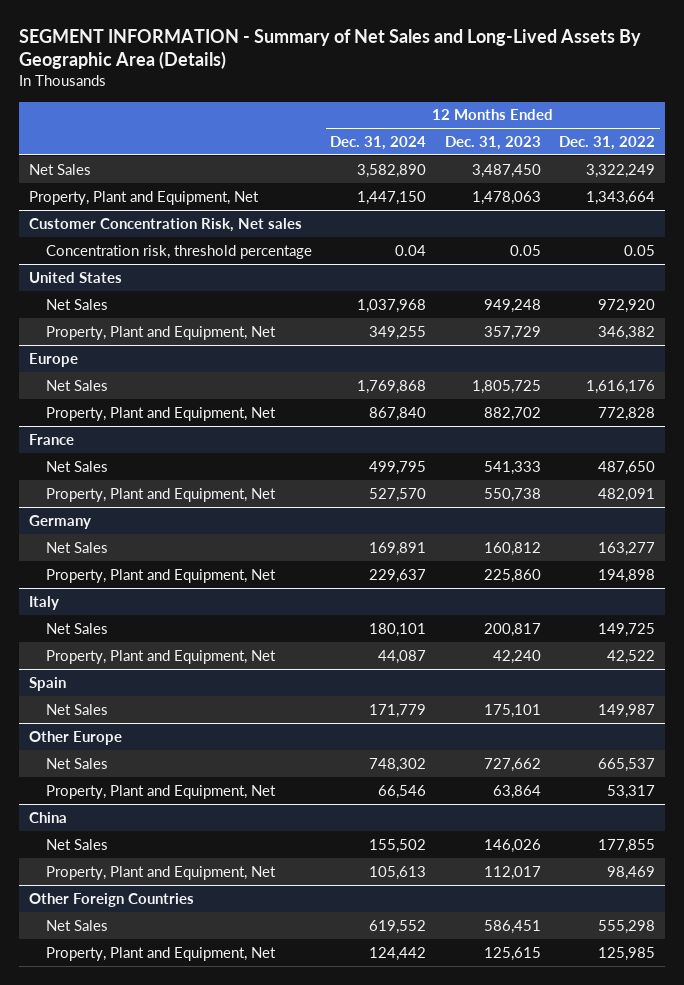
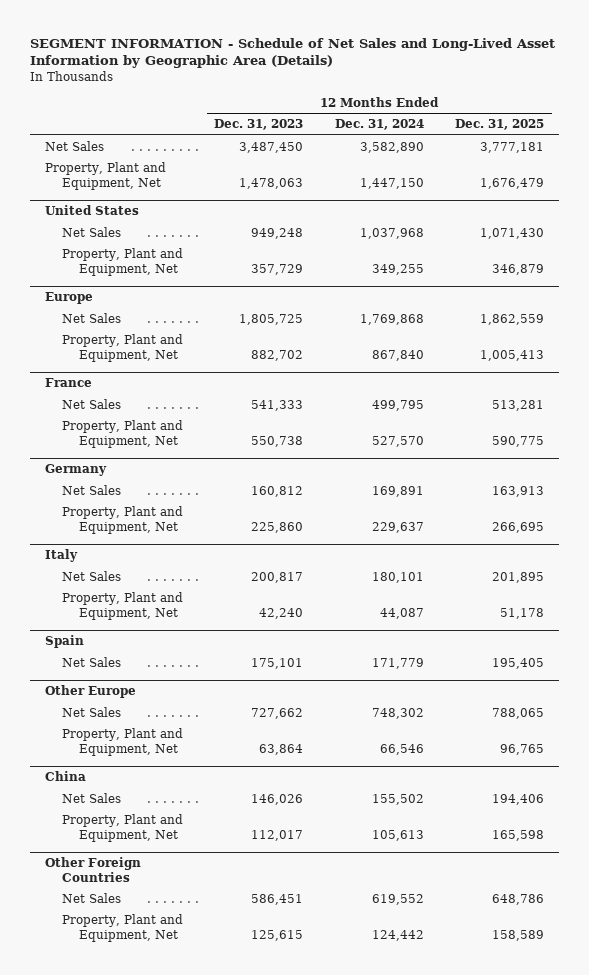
- SEGMENT INFORMATION - Summary of Net Sales and Long-Lived Assets By Geographic Area (Details)
+ SEGMENT INFORMATION - Schedule of Net Sales and Long-Lived Asset Information by Geographic Area (Details)
- | 12 Months Ended Dec. 31, 2024 | 12 Months Ended Dec. 31, 2023 | 12 Months Ended Dec. 31, 2022
+ | 12 Months Ended Dec. 31, 2023 | 12 Months Ended Dec. 31, 2024 | 12 Months Ended Dec. 31, 2025
- Customer Concentration Risk, Net sales
- Concentration risk, threshold percentage | 0.04 | 0.05 | 0.05

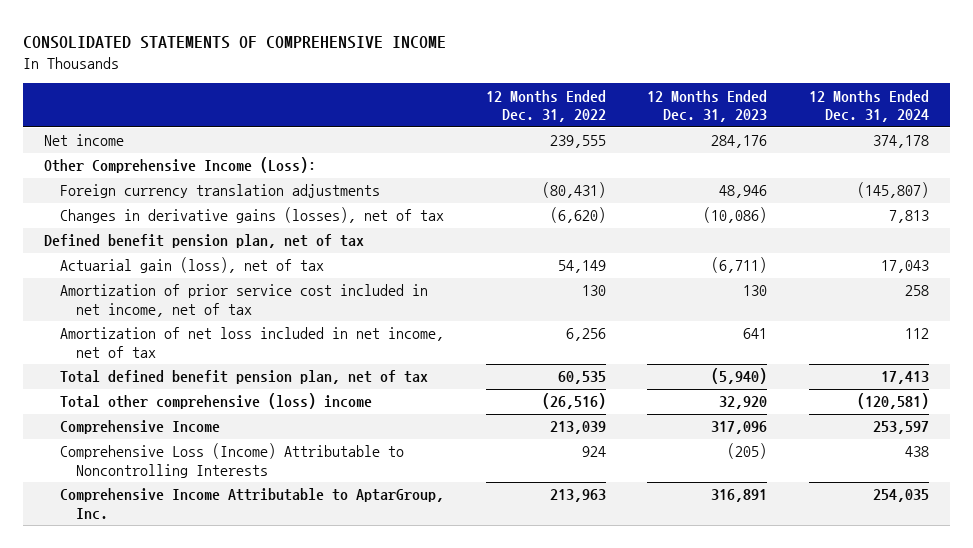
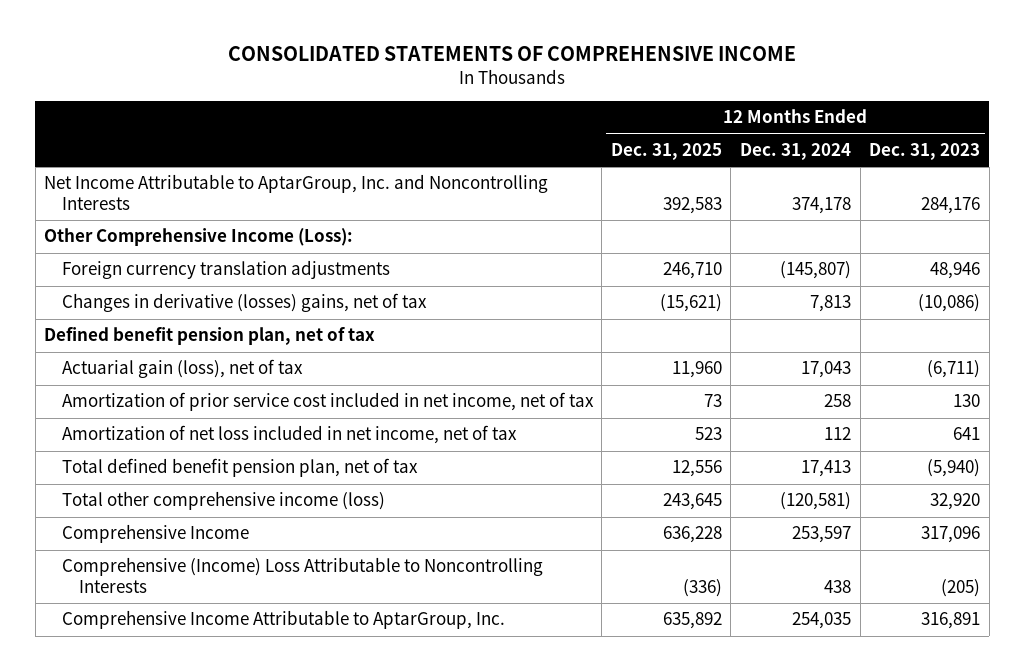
- | 12 Months Ended Dec. 31, 2022 | 12 Months Ended Dec. 31, 2023 | 12 Months Ended Dec. 31, 2024
+ | 12 Months Ended Dec. 31, 2025 | 12 Months Ended Dec. 31, 2024 | 12 Months Ended Dec. 31, 2023
- Net income | 239,555 | 284,176 | 374,178
+ Net Income Attributable to AptarGroup, Inc. and Noncontrolling Interests | 392,583 | 374,178 | 284,176
- Changes in derivative gains (losses), net of tax | (6,620) | (10,086) | 7,813
+ Changes in derivative (losses) gains, net of tax | (15,621) | 7,813 | (10,086)
- Total other comprehensive (loss) income | (26,516) | 32,920 | (120,581)
+ Total other comprehensive income (loss) | 243,645 | (120,581) | 32,920
- Comprehensive Loss (Income) Attributable to Noncontrolling Interests | 924 | (205) | 438
+ Comprehensive (Income) Loss Attributable to Noncontrolling Interests | (336) | 438 | (205)

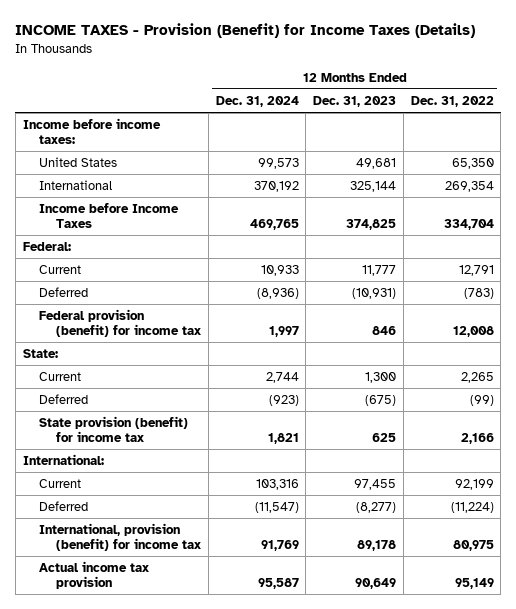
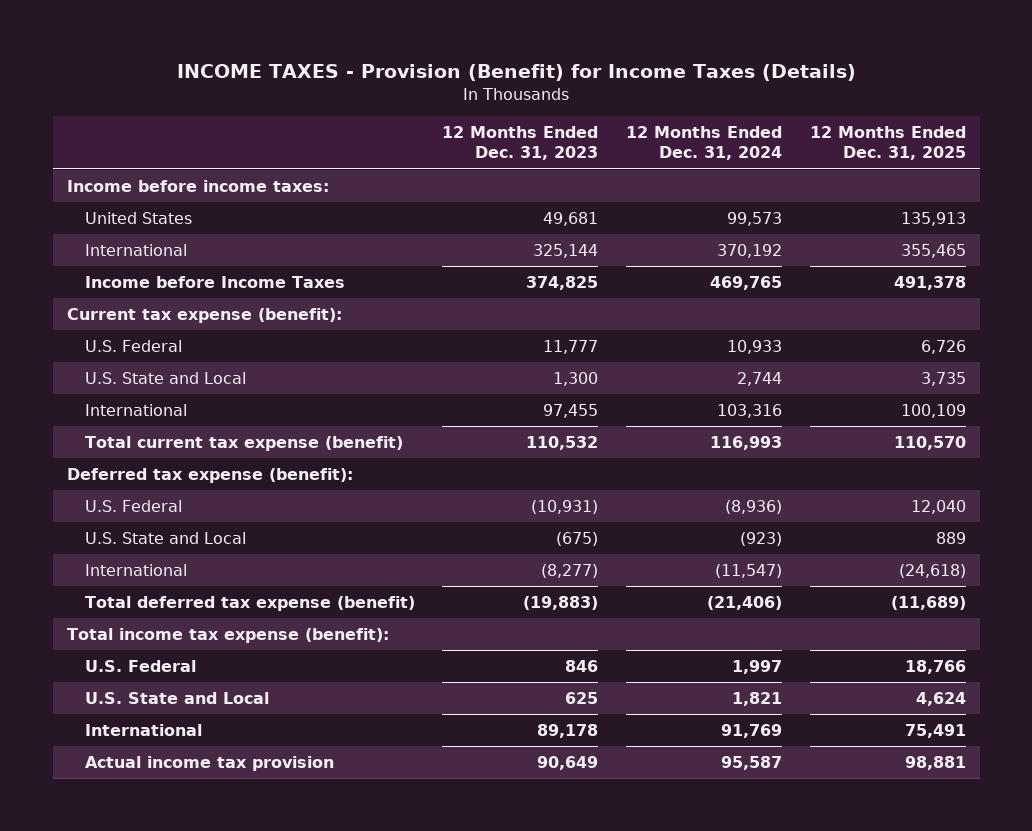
- | 12 Months Ended Dec. 31, 2024 | 12 Months Ended Dec. 31, 2023 | 12 Months Ended Dec. 31, 2022
+ | 12 Months Ended Dec. 31, 2023 | 12 Months Ended Dec. 31, 2024 | 12 Months Ended Dec. 31, 2025
- Federal:
- Current | 10,933 | 11,777 | 12,791
- Deferred | (8,936) | (10,931) | (783)
- Federal provision (benefit) for income tax | 1,997 | 846 | 12,008
- State:
- Current | 2,744 | 1,300 | 2,265
- Deferred | (923) | (675) | (99)
- State provision (benefit) for income tax | 1,821 | 625 | 2,166
- International:
- Current | 103,316 | 97,455 | 92,199
- Deferred | (11,547) | (8,277) | (11,224)
- International, provision (benefit) for income tax | 91,769 | 89,178 | 80,975
+ Current tax expense (benefit):
+ U.S. Federal | 11,777 | 10,933 | 6,726
+ U.S. State and Local | 1,300 | 2,744 | 3,735
+ International | 97,455 | 103,316 | 100,109
+ Total current tax expense (benefit) | 110,532 | 116,993 | 110,570
+ Deferred tax expense (benefit):
+ U.S. Federal | (10,931) | (8,936) | 12,040
+ U.S. State and Local | (675) | (923) | 889
+ International | (8,277) | (11,547) | (24,618)
+ Total deferred tax expense (benefit) | (19,883) | (21,406) | (11,689)
+ Total income tax expense (benefit):
+ U.S. Federal | 846 | 1,997 | 18,766
+ U.S. State and Local | 625 | 1,821 | 4,624
+ International | 89,178 | 91,769 | 75,491

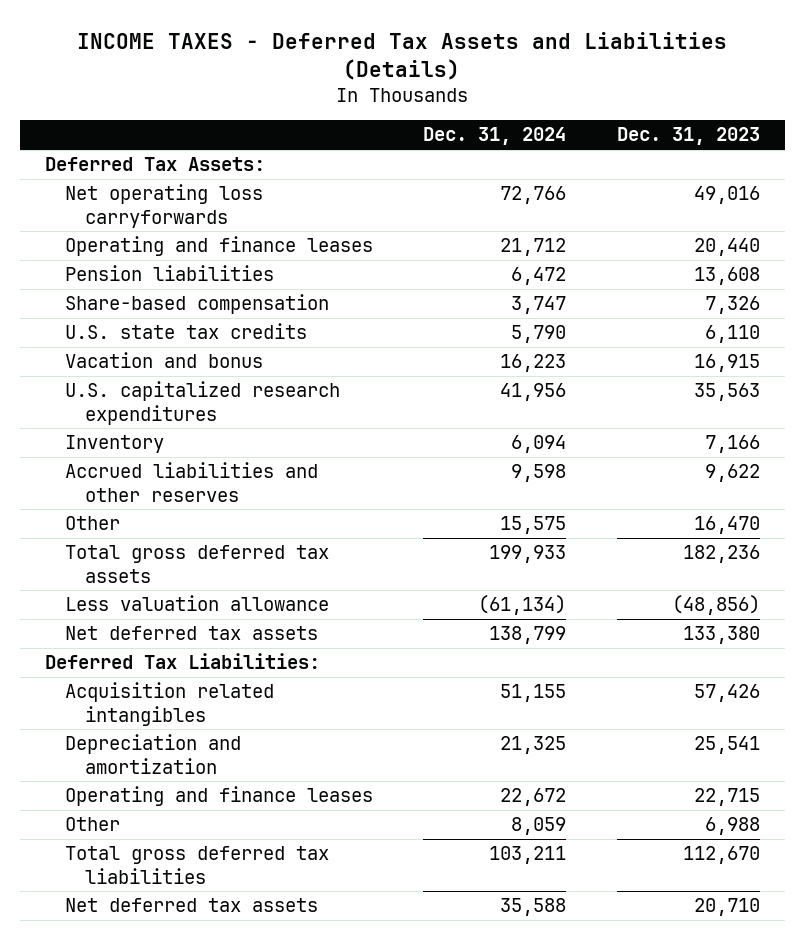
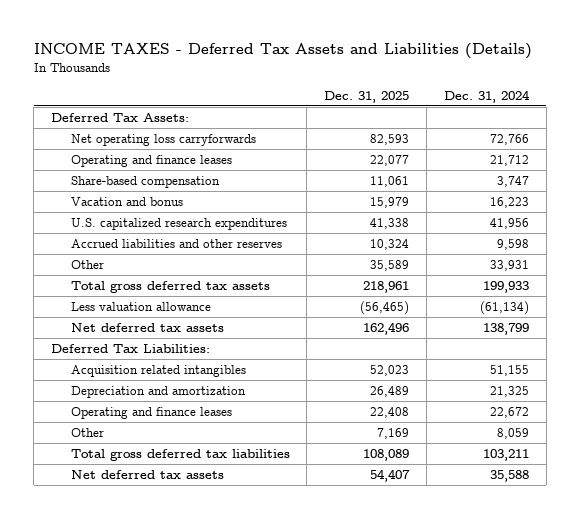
- | Dec. 31, 2024 | Dec. 31, 2023
+ | Dec. 31, 2025 | Dec. 31, 2024
- Pension liabilities | 6,472 | 13,608
- U.S. state tax credits | 5,790 | 6,110
- Inventory | 6,094 | 7,166
- Other | 15,575 | 16,470
+ Other | 35,589 | 33,931

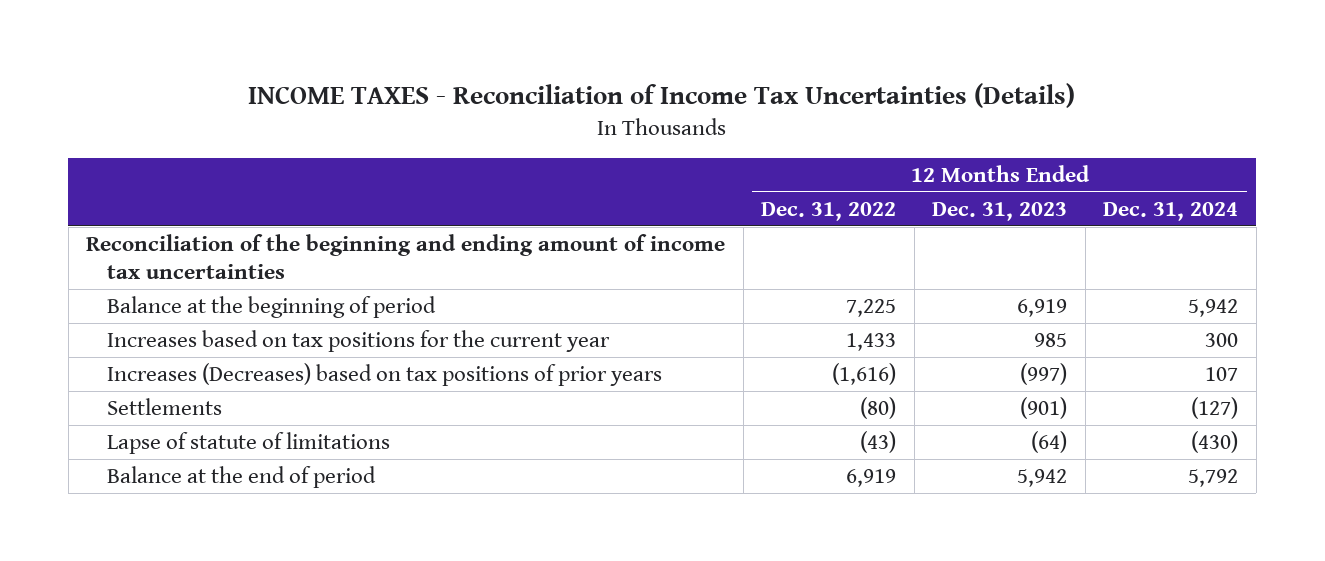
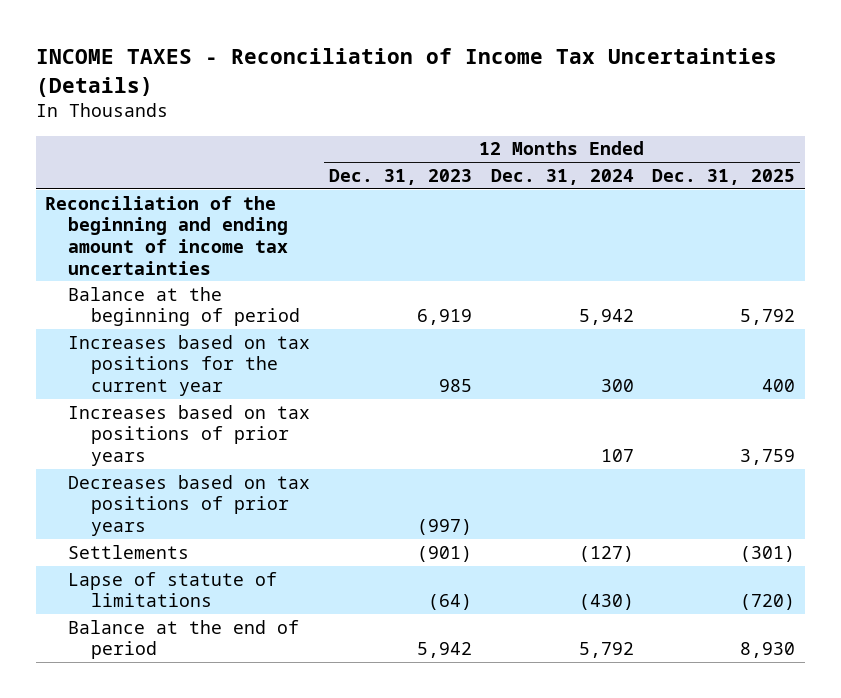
- | 12 Months Ended Dec. 31, 2022 | 12 Months Ended Dec. 31, 2023 | 12 Months Ended Dec. 31, 2024
+ | 12 Months Ended Dec. 31, 2023 | 12 Months Ended Dec. 31, 2024 | 12 Months Ended Dec. 31, 2025
- Increases (Decreases) based on tax positions of prior years | (1,616) | (997) | 107
+ Increases based on tax positions of prior years | | 107 | 3,759
+ Decreases based on tax positions of prior years | (997) | |

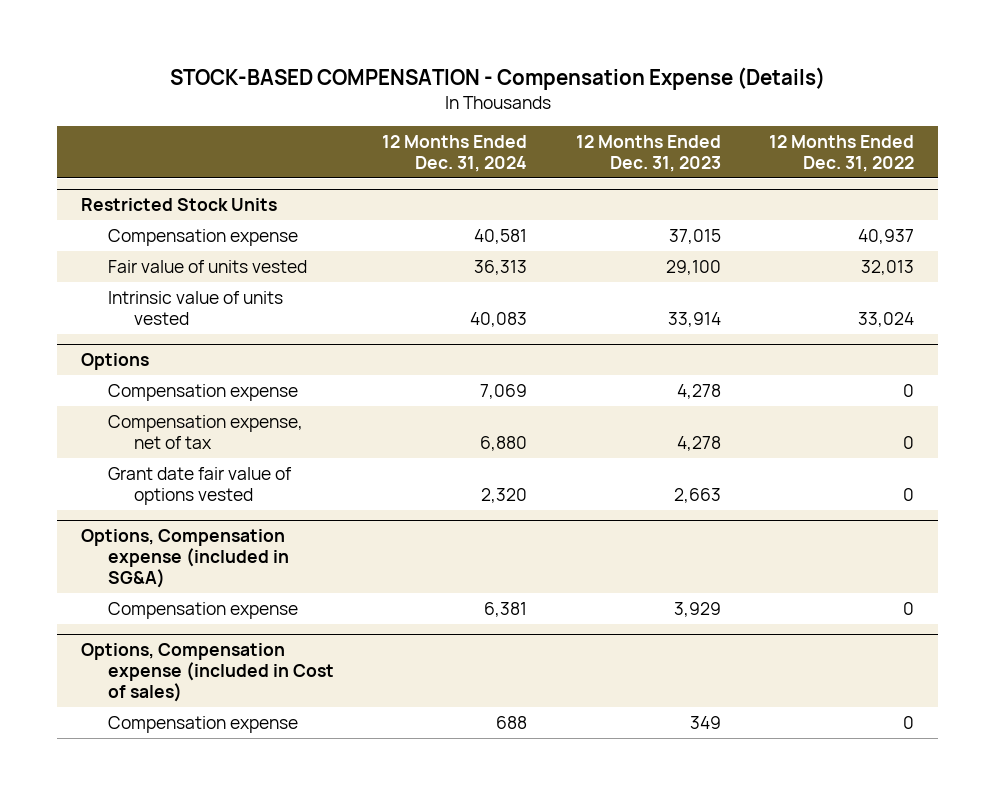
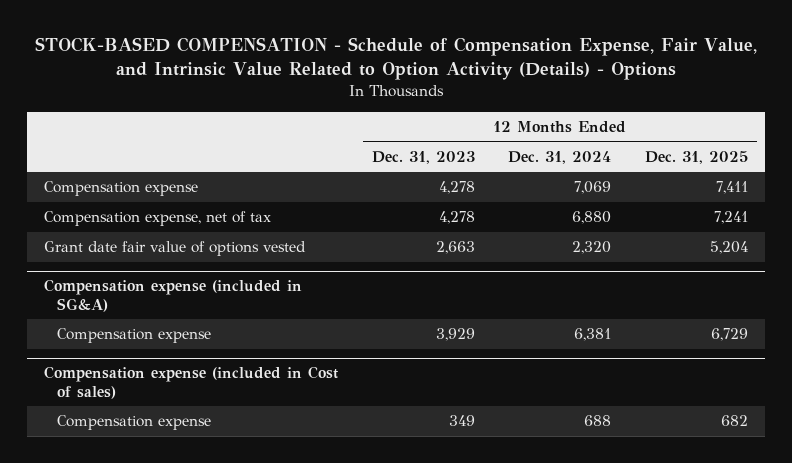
- STOCK-BASED COMPENSATION - Compensation Expense (Details)
+ STOCK-BASED COMPENSATION - Schedule of Compensation Expense, Fair Value, and Intrinsic Value Related to Option Activity (Details) - Options
- | 12 Months Ended Dec. 31, 2024 | 12 Months Ended Dec. 31, 2023 | 12 Months Ended Dec. 31, 2022
+ | 12 Months Ended Dec. 31, 2023 | 12 Months Ended Dec. 31, 2024 | 12 Months Ended Dec. 31, 2025
- Restricted Stock Units
- Compensation expense | 40,581 | 37,015 | 40,937
- Fair value of units vested | 36,313 | 29,100 | 32,013
- Intrinsic value of units vested | 40,083 | 33,914 | 33,024
- Options
- Options, Compensation expense (included in SG&A)
+ Compensation expense (included in SG&A)
- Options, Compensation expense (included in Cost of sales)
+ Compensation expense (included in Cost of sales)

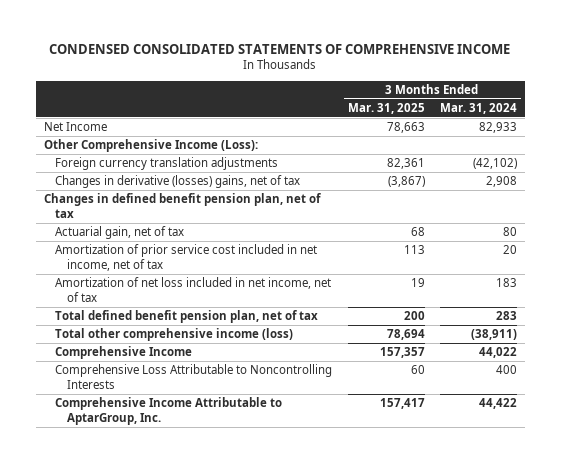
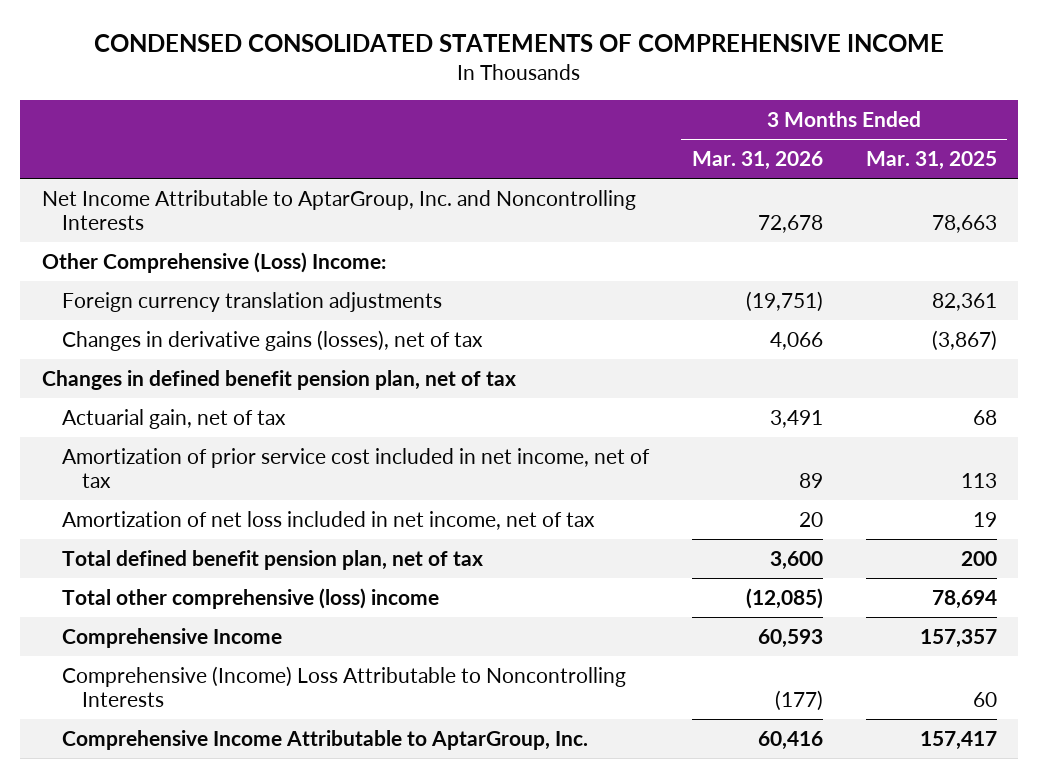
- | 3 Months Ended Mar. 31, 2025 | 3 Months Ended Mar. 31, 2024
+ | 3 Months Ended Mar. 31, 2026 | 3 Months Ended Mar. 31, 2025
- Net Income | 78,663 | 82,933
- Other Comprehensive Income (Loss):
+ Net Income Attributable to AptarGroup, Inc. and Noncontrolling Interests | 72,678 | 78,663
+ Other Comprehensive (Loss) Income:
- Changes in derivative (losses) gains, net of tax | (3,867) | 2,908
+ Changes in derivative gains (losses), net of tax | 4,066 | (3,867)
- Total other comprehensive income (loss) | 78,694 | (38,911)
+ Total other comprehensive (loss) income | (12,085) | 78,694
- Comprehensive Loss Attributable to Noncontrolling Interests | 60 | 400
+ Comprehensive (Income) Loss Attributable to Noncontrolling Interests | (177) | 60

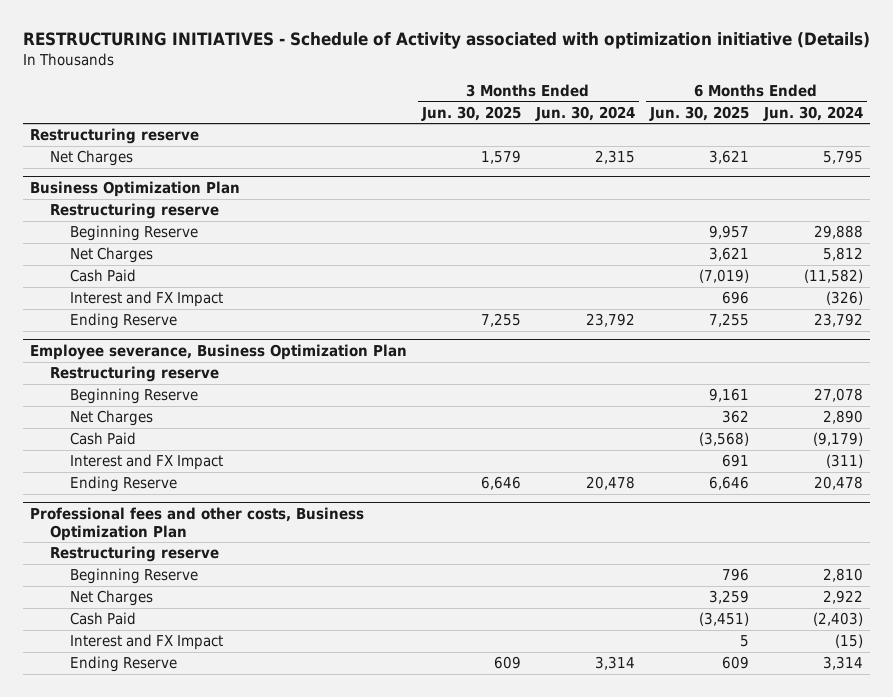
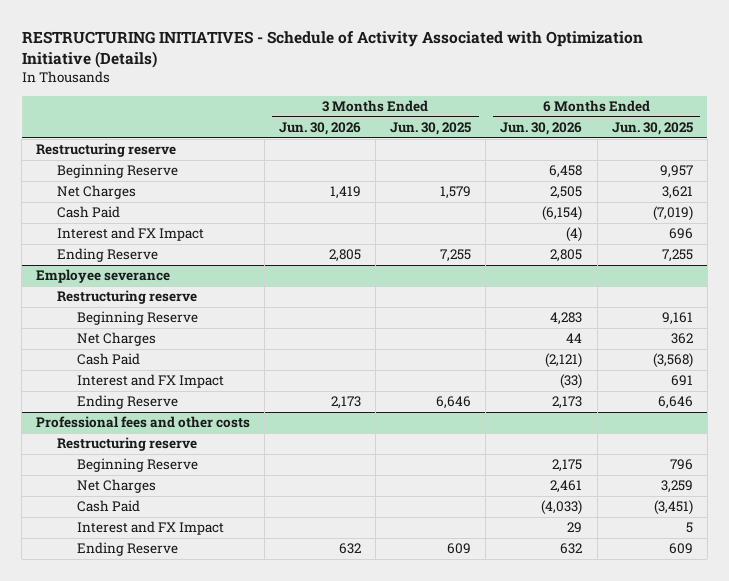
- RESTRUCTURING INITIATIVES - Schedule of Activity associated with optimization initiative (Details)
+ RESTRUCTURING INITIATIVES - Schedule of Activity Associated with Optimization Initiative (Details)
- | 3 Months Ended Jun. 30, 2025 | 3 Months Ended Jun. 30, 2024 | 6 Months Ended Jun. 30, 2025 | 6 Months Ended Jun. 30, 2024
+ | 3 Months Ended Jun. 30, 2026 | 3 Months Ended Jun. 30, 2025 | 6 Months Ended Jun. 30, 2026 | 6 Months Ended Jun. 30, 2025
- Business Optimization Plan
- Restructuring reserve
- Net Charges | | | 3,621 | 5,812
moved down: Net Charges | 1,419 | 1,579 | 2,505 | 3,621
- Employee severance, Business Optimization Plan
+ Employee severance
- Professional fees and other costs, Business Optimization Plan
+ Professional fees and other costs

